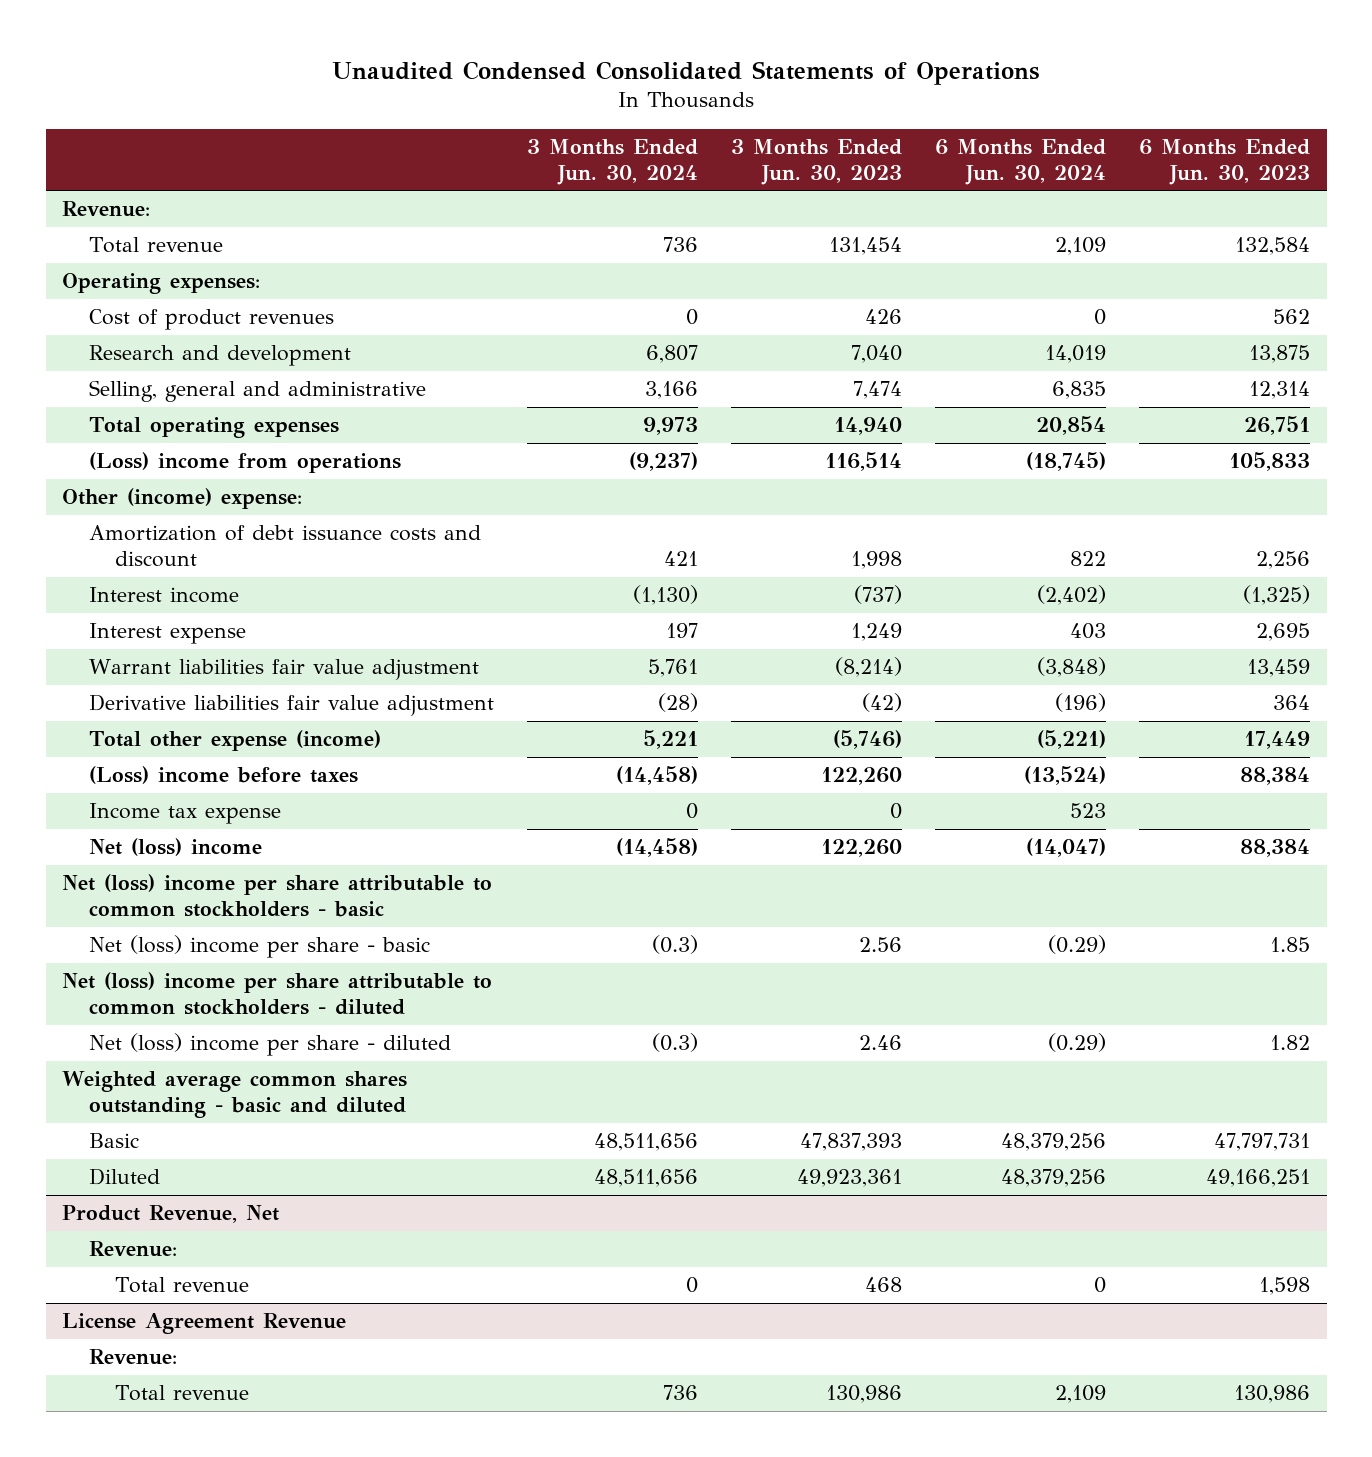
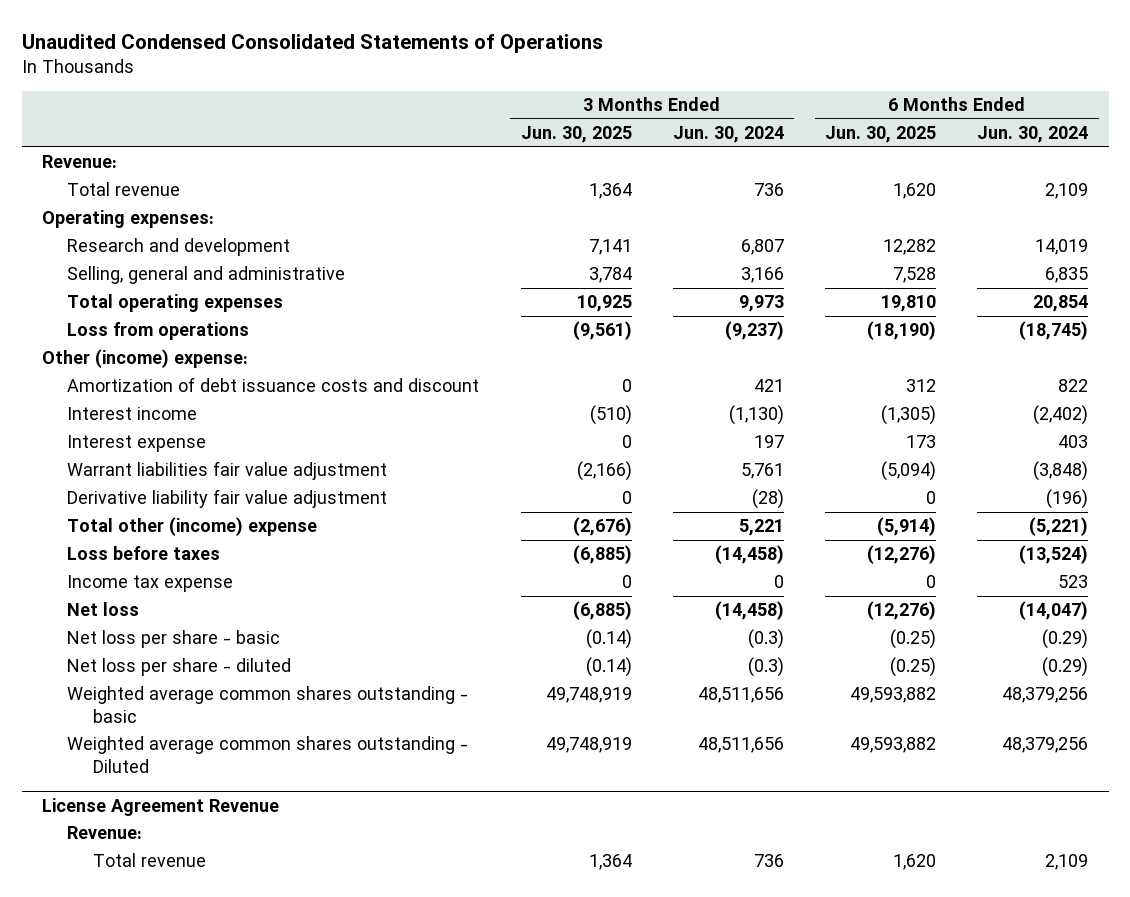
- | 3 Months Ended Jun. 30, 2024 | 3 Months Ended Jun. 30, 2023 | 6 Months Ended Jun. 30, 2024 | 6 Months Ended Jun. 30, 2023
+ | 3 Months Ended Jun. 30, 2025 | 3 Months Ended Jun. 30, 2024 | 6 Months Ended Jun. 30, 2025 | 6 Months Ended Jun. 30, 2024
- Cost of product revenues | 0 | 426 | 0 | 562
- (Loss) income from operations | (9,237) | 116,514 | (18,745) | 105,833
+ Loss from operations | (9,561) | (9,237) | (18,190) | (18,745)
- Derivative liabilities fair value adjustment | (28) | (42) | (196) | 364
- Total other expense (income) | 5,221 | (5,746) | (5,221) | 17,449
- (Loss) income before taxes | (14,458) | 122,260 | (13,524) | 88,384
+ Derivative liability fair value adjustment | 0 | (28) | 0 | (196)
+ Total other (income) expense | (2,676) | 5,221 | (5,914) | (5,221)
+ Loss before taxes | (6,885) | (14,458) | (12,276) | (13,524)
- Net (loss) income | (14,458) | 122,260 | (14,047) | 88,384
- Net (loss) income per share attributable to common stockholders - basic
- Net (loss) income per share - basic | (0.3) | 2.56 | (0.29) | 1.85
- Net (loss) income per share attributable to common stockholders - diluted
- Net (loss) income per share - diluted | (0.3) | 2.46 | (0.29) | 1.82
- Weighted average common shares outstanding - basic and diluted
- Basic | 48,511,656 | 47,837,393 | 48,379,256 | 47,797,731
- Diluted | 48,511,656 | 49,923,361 | 48,379,256 | 49,166,251
- Product Revenue, Net
- Revenue:
- Total revenue | 0 | 468 | 0 | 1,598
+ Net loss | (6,885) | (14,458) | (12,276) | (14,047)
+ Net loss per share - basic | (0.14) | (0.3) | (0.25) | (0.29)
+ Net loss per share - diluted | (0.14) | (0.3) | (0.25) | (0.29)
+ Weighted average common shares outstanding - basic | 49,748,919 | 48,511,656 | 49,593,882 | 48,379,256
+ Weighted average common shares outstanding - Diluted | 49,748,919 | 48,511,656 | 49,593,882 | 48,379,256

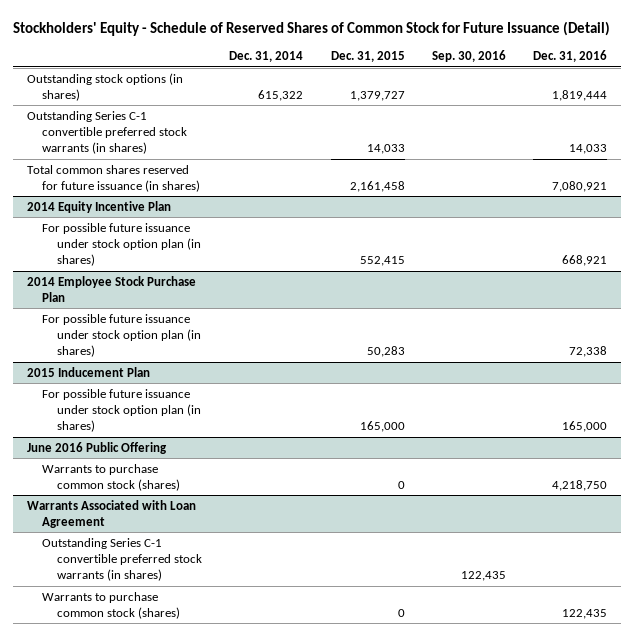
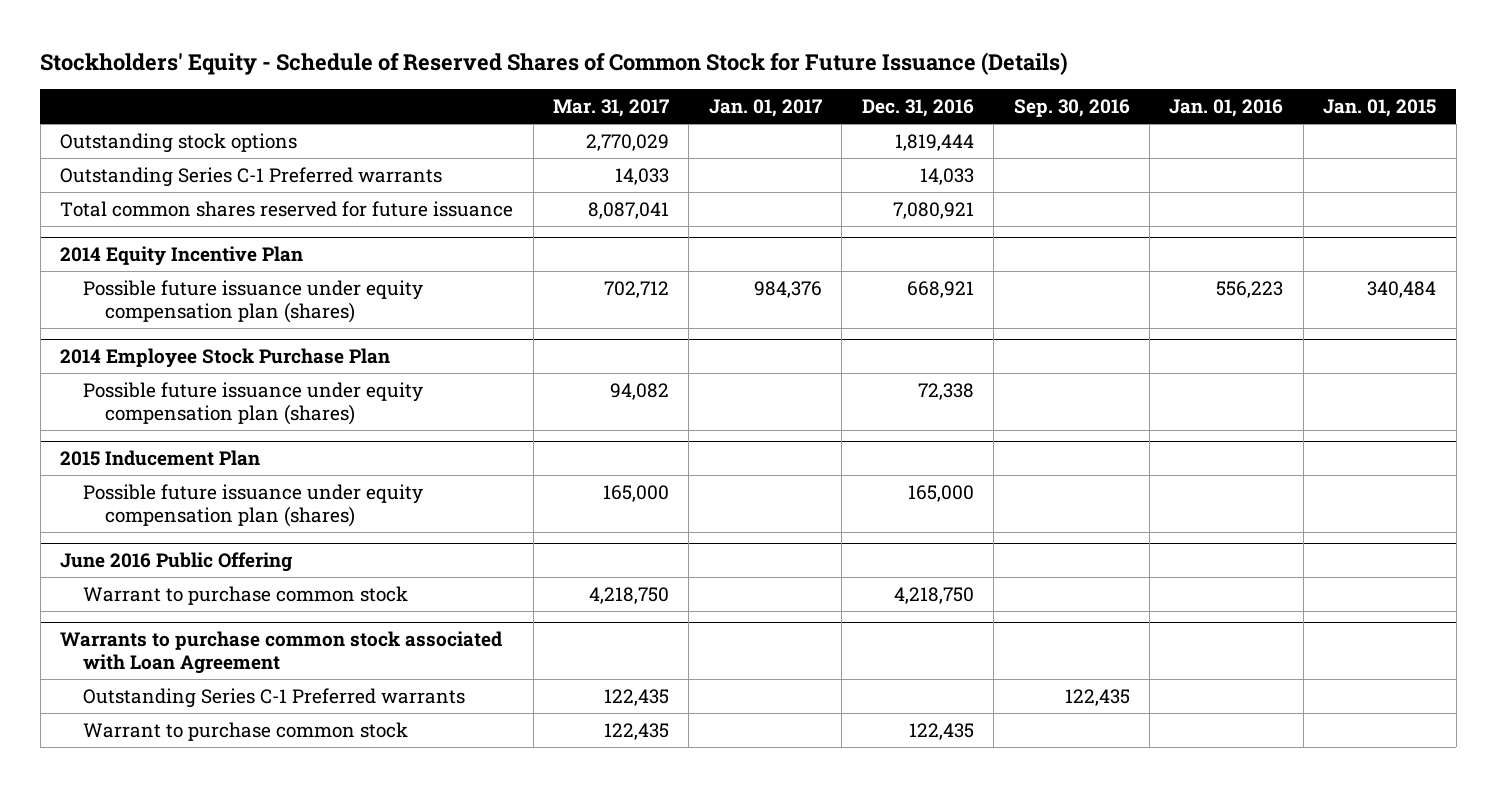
- Stockholders' Equity - Schedule of Reserved Shares of Common Stock for Future Issuance (Detail)
+ Stockholders' Equity - Schedule of Reserved Shares of Common Stock for Future Issuance (Details)
- | Dec. 31, 2014 | Dec. 31, 2015 | Sep. 30, 2016 | Dec. 31, 2016
+ | Mar. 31, 2017 | Jan. 01, 2017 | Dec. 31, 2016 | Sep. 30, 2016 | Jan. 01, 2016 | Jan. 01, 2015
- Outstanding stock options (in shares) | 615,322 | 1,379,727 | | 1,819,444
- Outstanding Series C-1 convertible preferred stock warrants (in shares) | | 14,033 | | 14,033
- Total common shares reserved for future issuance (in shares) | | 2,161,458 | | 7,080,921
+ Outstanding stock options | 2,770,029 | | 1,819,444 | | |
+ Outstanding Series C-1 Preferred warrants | 14,033 | | 14,033 | | |
+ Total common shares reserved for future issuance | 8,087,041 | | 7,080,921 | | |
@ 2014 Equity Incentive Plan
- For possible future issuance under stock option plan (in shares) | | 552,415 | | 668,921
+ Possible future issuance under equity compensation plan (shares) | 702,712 | 984,376 | 668,921 | | 556,223 | 340,484
@ 2014 Employee Stock Purchase Plan
- For possible future issuance under stock option plan (in shares) | | 50,283 | | 72,338
+ Possible future issuance under equity compensation plan (shares) | 94,082 | | 72,338 | | |
@ 2015 Inducement Plan
- For possible future issuance under stock option plan (in shares) | | 165,000 | | 165,000
+ Possible future issuance under equity compensation plan (shares) | 165,000 | | 165,000 | | |
@ June 2016 Public Offering
- Warrants to purchase common stock (shares) | | 0 | | 4,218,750
- Warrants Associated with Loan Agreement
- Outstanding Series C-1 convertible preferred stock warrants (in shares) | | | 122,435 |
- Warrants to purchase common stock (shares) | | 0 | | 122,435
@ June 2016 Public Offering
+ Warrant to purchase common stock | 4,218,750 | | 4,218,750 | | |
+ Warrants to purchase common stock associated with Loan Agreement
+ Outstanding Series C-1 Preferred warrants | 122,435 | | | 122,435 | |
+ Warrant to purchase common stock | 122,435 | | 122,435 | | |

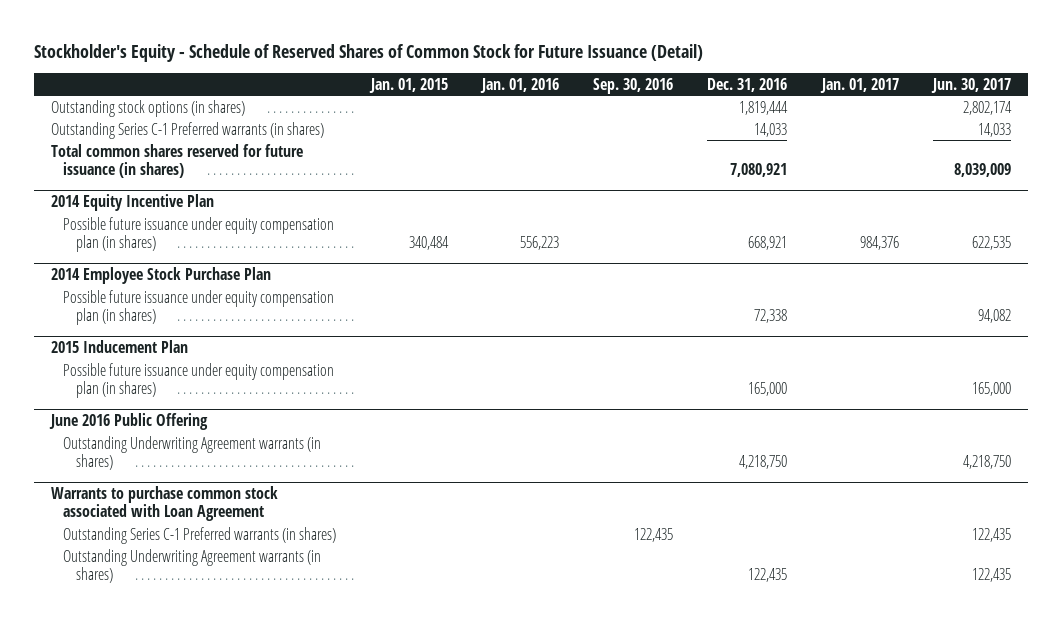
- Stockholders' Equity - Schedule of Reserved Shares of Common Stock for Future Issuance (Details)
+ Stockholder's Equity - Schedule of Reserved Shares of Common Stock for Future Issuance (Detail)
- | Mar. 31, 2017 | Jan. 01, 2017 | Dec. 31, 2016 | Sep. 30, 2016 | Jan. 01, 2016 | Jan. 01, 2015
+ | Jan. 01, 2015 | Jan. 01, 2016 | Sep. 30, 2016 | Dec. 31, 2016 | Jan. 01, 2017 | Jun. 30, 2017
- Outstanding stock options | 2,770,029 | | 1,819,444 | | |
- Outstanding Series C-1 Preferred warrants | 14,033 | | 14,033 | | |
- Total common shares reserved for future issuance | 8,087,041 | | 7,080,921 | | |
+ Outstanding stock options (in shares) | | | | 1,819,444 | | 2,802,174
+ Outstanding Series C-1 Preferred warrants (in shares) | | | | 14,033 | | 14,033
+ Total common shares reserved for future issuance (in shares) | | | | 7,080,921 | | 8,039,009
@ 2014 Equity Incentive Plan
- Possible future issuance under equity compensation plan (shares) | 702,712 | 984,376 | 668,921 | | 556,223 | 340,484
+ Possible future issuance under equity compensation plan (in shares) | 340,484 | 556,223 | | 668,921 | 984,376 | 622,535
@ 2014 Employee Stock Purchase Plan
- Possible future issuance under equity compensation plan (shares) | 94,082 | | 72,338 | | |
+ Possible future issuance under equity compensation plan (in shares) | | | | 72,338 | | 94,082
@ 2015 Inducement Plan
- Possible future issuance under equity compensation plan (shares) | 165,000 | | 165,000 | | |
+ Possible future issuance under equity compensation plan (in shares) | | | | 165,000 | | 165,000
@ June 2016 Public Offering
- Warrant to purchase common stock | 4,218,750 | | 4,218,750 | | |
+ Outstanding Underwriting Agreement warrants (in shares) | | | | 4,218,750 | | 4,218,750
@ Warrants to purchase common stock associated with Loan Agreement
- Outstanding Series C-1 Preferred warrants | 122,435 | | | 122,435 | |
- Warrant to purchase common stock | 122,435 | | 122,435 | | |
+ Outstanding Series C-1 Preferred warrants (in shares) | | | 122,435 | | | 122,435
+ Outstanding Underwriting Agreement warrants (in shares) | | | | 122,435 | | 122,435

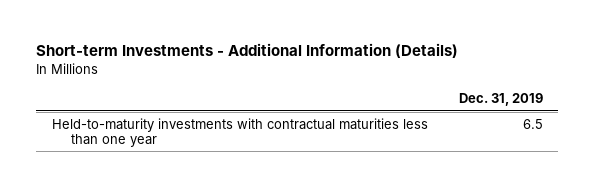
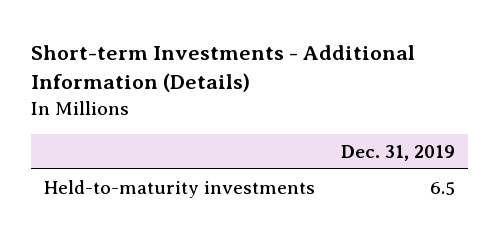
- Held-to-maturity investments with contractual maturities less than one year | 6.5
+ Held-to-maturity investments | 6.5

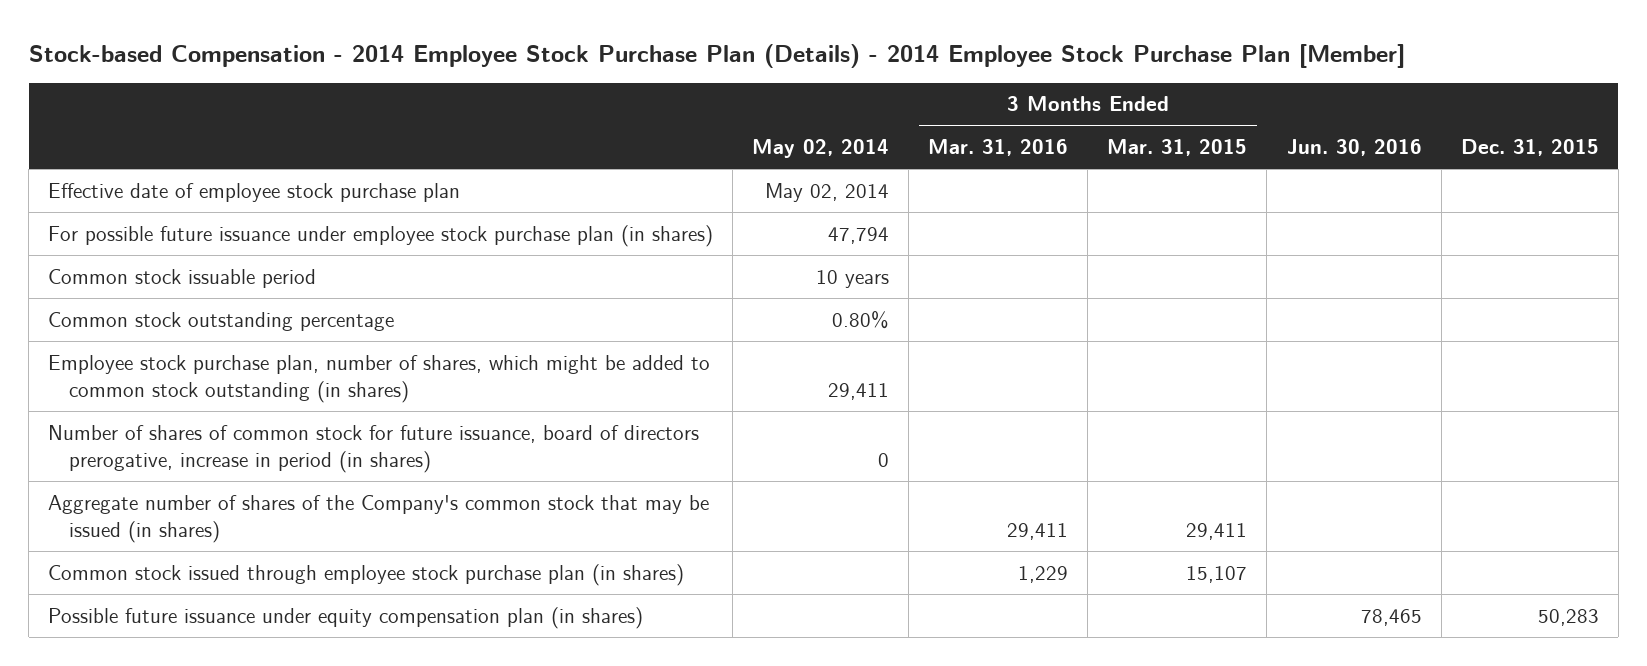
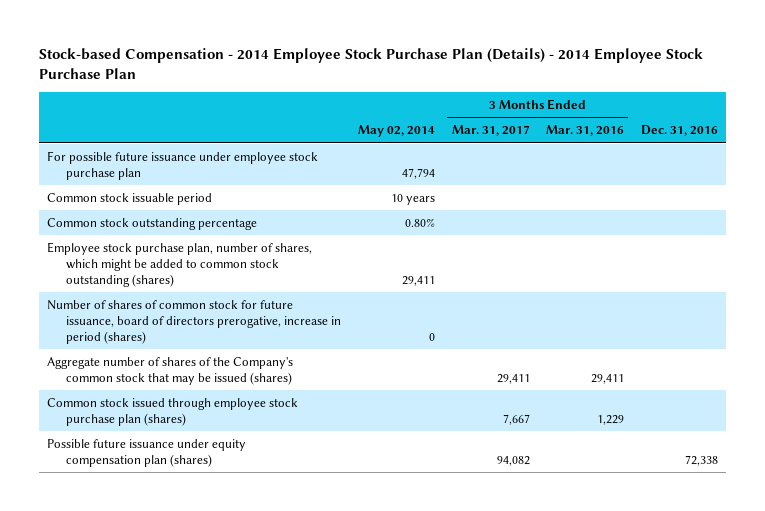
- Stock-based Compensation - 2014 Employee Stock Purchase Plan (Details) - 2014 Employee Stock Purchase Plan [Member]
+ Stock-based Compensation - 2014 Employee Stock Purchase Plan (Details) - 2014 Employee Stock Purchase Plan
- | May 02, 2014 | 3 Months Ended Mar. 31, 2016 | 3 Months Ended Mar. 31, 2015 | Jun. 30, 2016 | Dec. 31, 2015
+ | May 02, 2014 | 3 Months Ended Mar. 31, 2017 | 3 Months Ended Mar. 31, 2016 | Dec. 31, 2016
- Effective date of employee stock purchase plan | May 02, 2014 | | | |
- For possible future issuance under employee stock purchase plan (in shares) | 47,794 | | | |
+ For possible future issuance under employee stock purchase plan | 47,794 | | |
- Employee stock purchase plan, number of shares, which might be added to common stock outstanding (in shares) | 29,411 | | | |
- Number of shares of common stock for future issuance, board of directors prerogative, increase in period (in shares) | 0 | | | |
- Aggregate number of shares of the Company's common stock that may be issued (in shares) | | 29,411 | 29,411 | |
- Common stock issued through employee stock purchase plan (in shares) | | 1,229 | 15,107 | |
- Possible future issuance under equity compensation plan (in shares) | | | | 78,465 | 50,283
+ Employee stock purchase plan, number of shares, which might be added to common stock outstanding (shares) | 29,411 | | |
+ Number of shares of common stock for future issuance, board of directors prerogative, increase in period (shares) | 0 | | |
+ Aggregate number of shares of the Company's common stock that may be issued (shares) | | 29,411 | 29,411 |
+ Common stock issued through employee stock purchase plan (shares) | | 7,667 | 1,229 |
+ Possible future issuance under equity compensation plan (shares) | | 94,082 | | 72,338

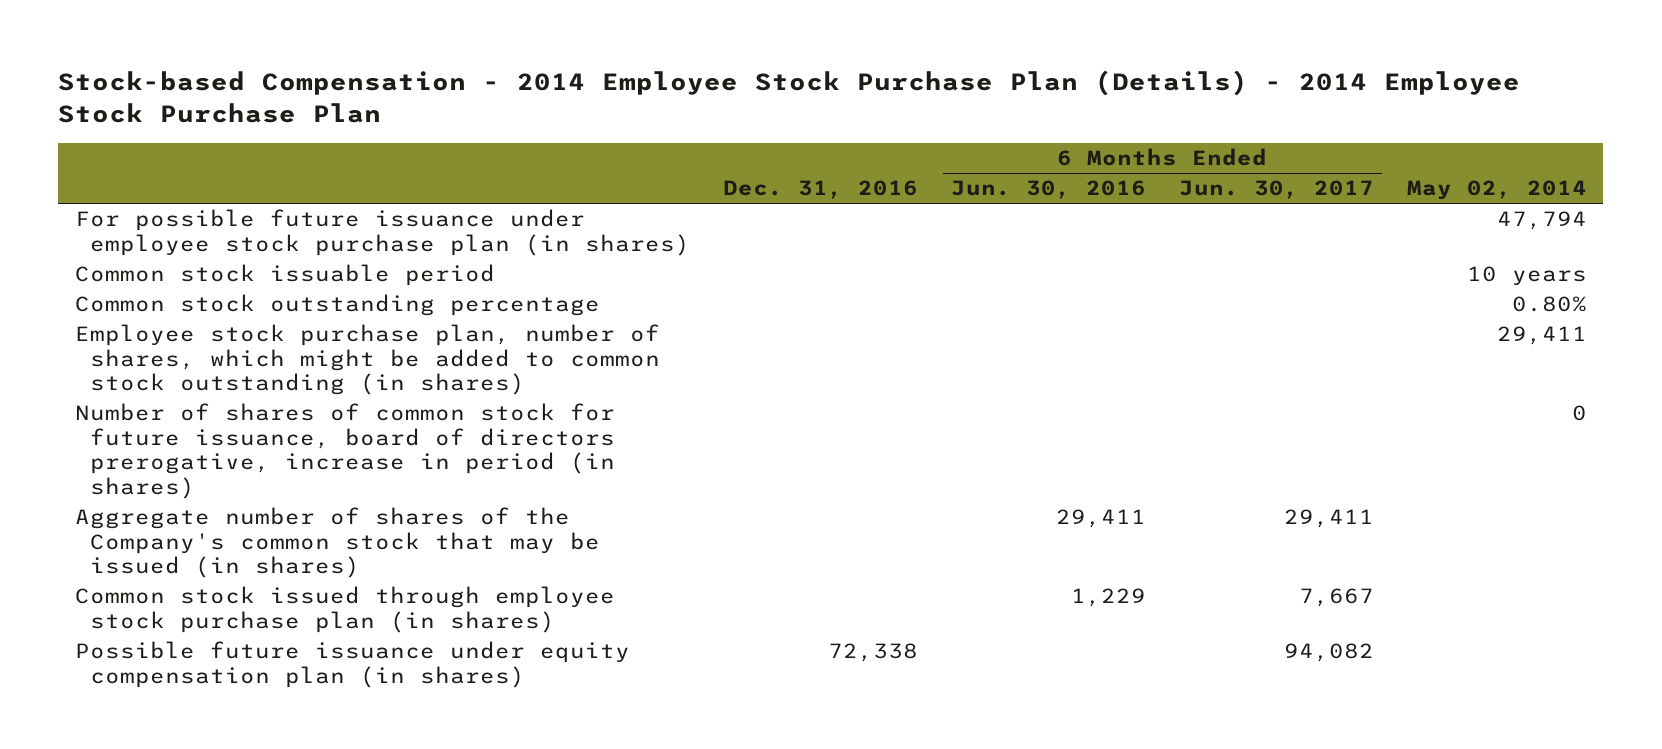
- | May 02, 2014 | 3 Months Ended Mar. 31, 2017 | 3 Months Ended Mar. 31, 2016 | Dec. 31, 2016
+ | Dec. 31, 2016 | 6 Months Ended Jun. 30, 2016 | 6 Months Ended Jun. 30, 2017 | May 02, 2014
- For possible future issuance under employee stock purchase plan | 47,794 | | |
+ For possible future issuance under employee stock purchase plan (in shares) | | | | 47,794
- Employee stock purchase plan, number of shares, which might be added to common stock outstanding (shares) | 29,411 | | |
- Number of shares of common stock for future issuance, board of directors prerogative, increase in period (shares) | 0 | | |
- Aggregate number of shares of the Company's common stock that may be issued (shares) | | 29,411 | 29,411 |
- Common stock issued through employee stock purchase plan (shares) | | 7,667 | 1,229 |
- Possible future issuance under equity compensation plan (shares) | | 94,082 | | 72,338
+ Employee stock purchase plan, number of shares, which might be added to common stock outstanding (in shares) | | | | 29,411
+ Number of shares of common stock for future issuance, board of directors prerogative, increase in period (in shares) | | | | 0
+ Aggregate number of shares of the Company's common stock that may be issued (in shares) | | 29,411 | 29,411 |
+ Common stock issued through employee stock purchase plan (in shares) | | 1,229 | 7,667 |
+ Possible future issuance under equity compensation plan (in shares) | 72,338 | | 94,082 |

